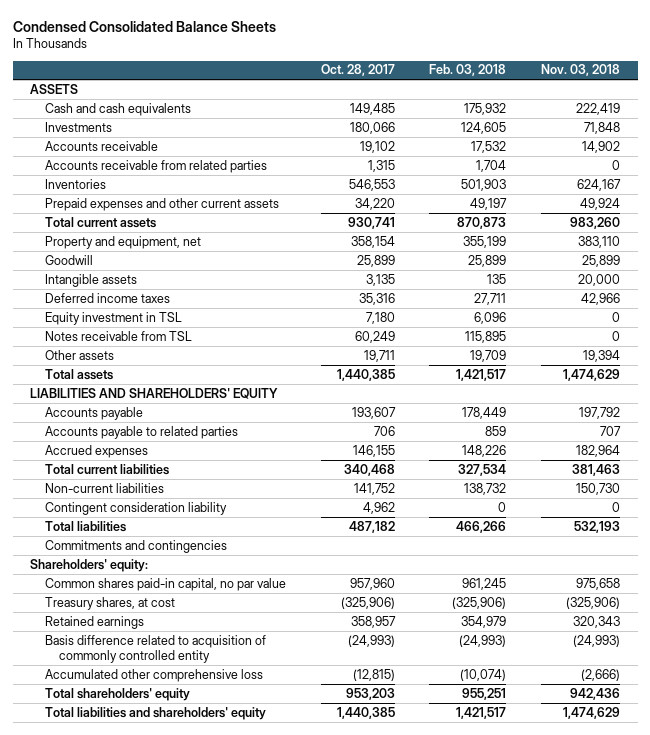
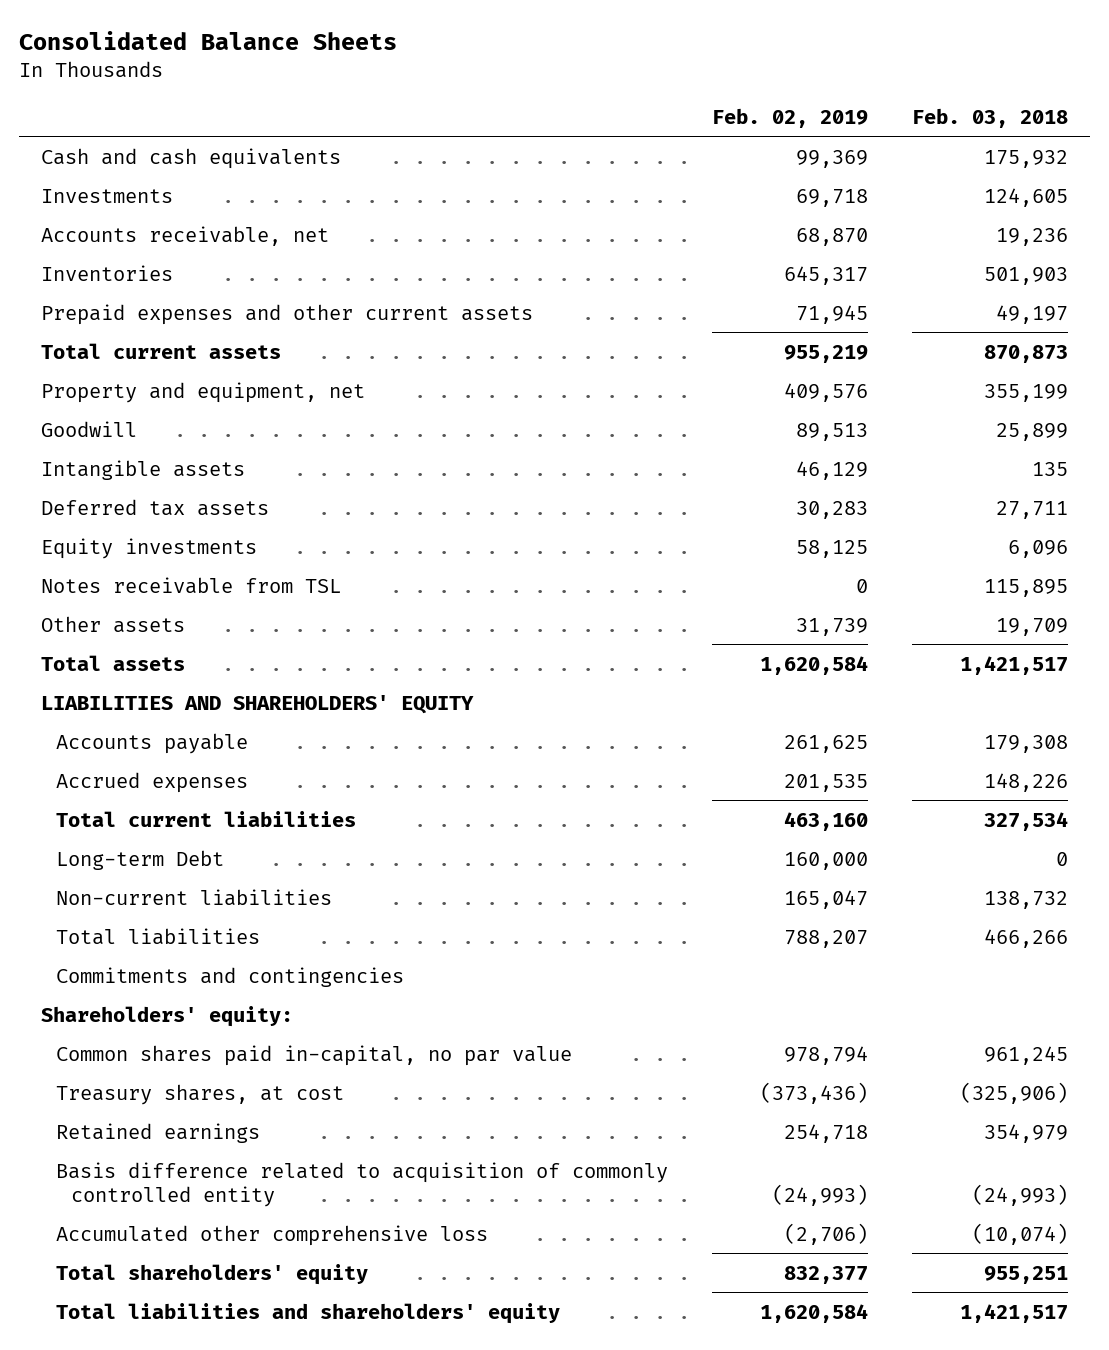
- Condensed Consolidated Balance Sheets
+ Consolidated Balance Sheets
- | Oct. 28, 2017 | Feb. 03, 2018 | Nov. 03, 2018
+ | Feb. 02, 2019 | Feb. 03, 2018
- ASSETS
- Accounts receivable | 19,102 | 17,532 | 14,902
- Accounts receivable from related parties | 1,315 | 1,704 | 0
+ Accounts receivable, net | 68,870 | 19,236
- Deferred income taxes | 35,316 | 27,711 | 42,966
- Equity investment in TSL | 7,180 | 6,096 | 0
+ Deferred tax assets | 30,283 | 27,711
+ Equity investments | 58,125 | 6,096
- Accounts payable | 193,607 | 178,449 | 197,792
- Accounts payable to related parties | 706 | 859 | 707
+ Accounts payable | 261,625 | 179,308
+ Long-term Debt | 160,000 | 0
- Contingent consideration liability | 4,962 | 0 | 0
- Common shares paid-in capital, no par value | 957,960 | 961,245 | 975,658
+ Common shares paid in-capital, no par value | 978,794 | 961,245

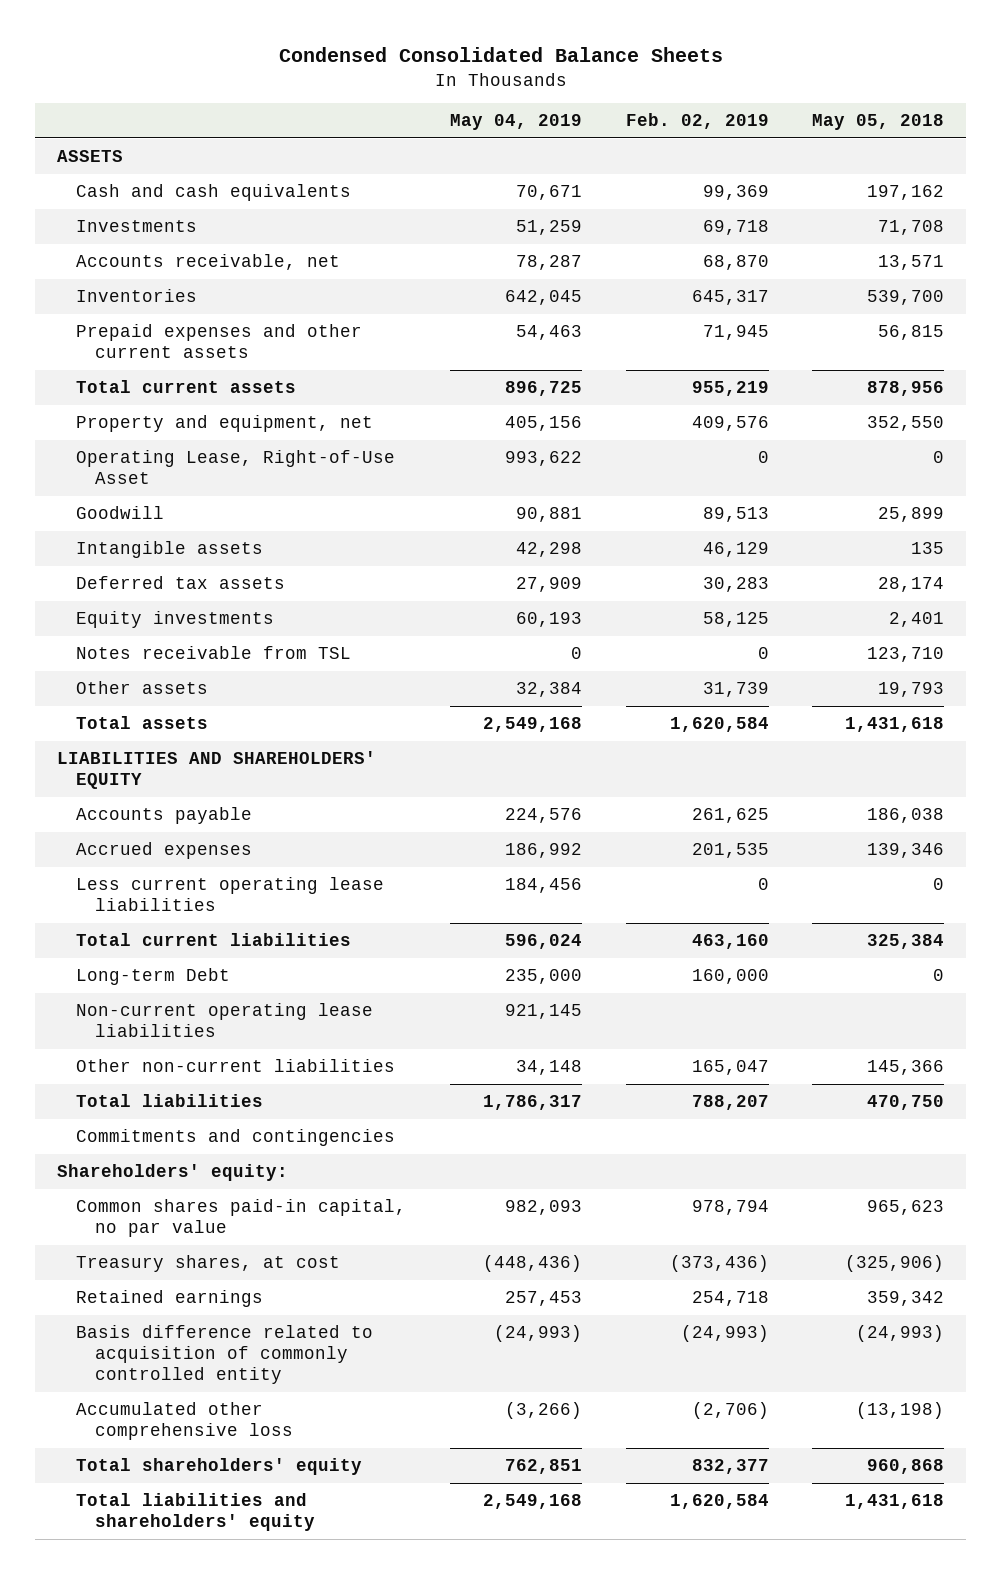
- Consolidated Balance Sheets
+ Condensed Consolidated Balance Sheets
- | Feb. 02, 2019 | Feb. 03, 2018
+ | May 04, 2019 | Feb. 02, 2019 | May 05, 2018
+ ASSETS
+ Operating Lease, Right-of-Use Asset | 993,622 | 0 | 0
+ Less current operating lease liabilities | 184,456 | 0 | 0
- Non-current liabilities | 165,047 | 138,732
+ Non-current operating lease liabilities | 921,145 | |
+ Other non-current liabilities | 34,148 | 165,047 | 145,366
- Common shares paid in-capital, no par value | 978,794 | 961,245
+ Common shares paid-in capital, no par value | 982,093 | 978,794 | 965,623

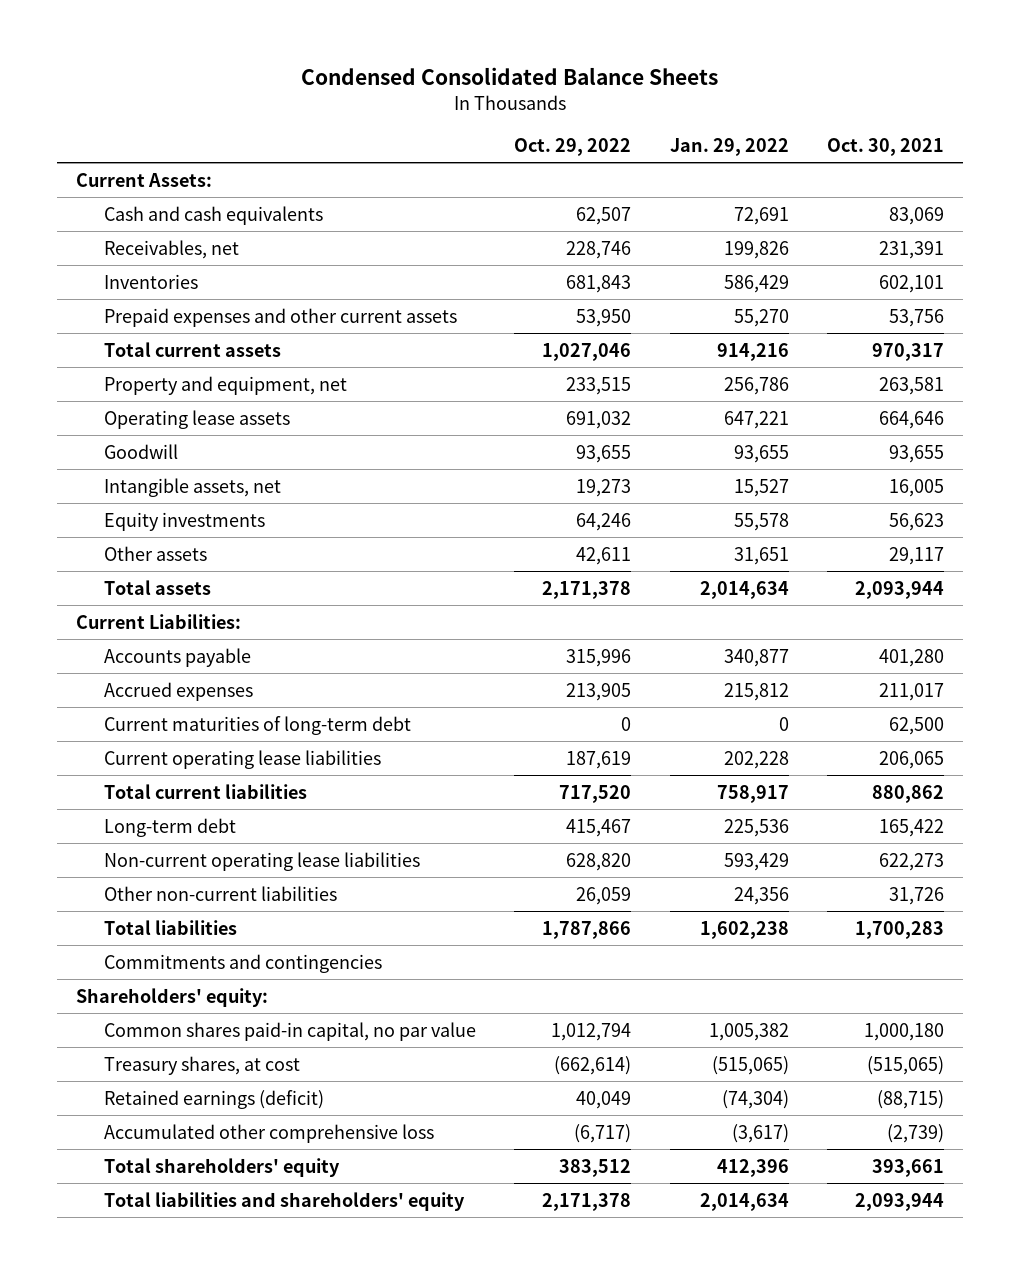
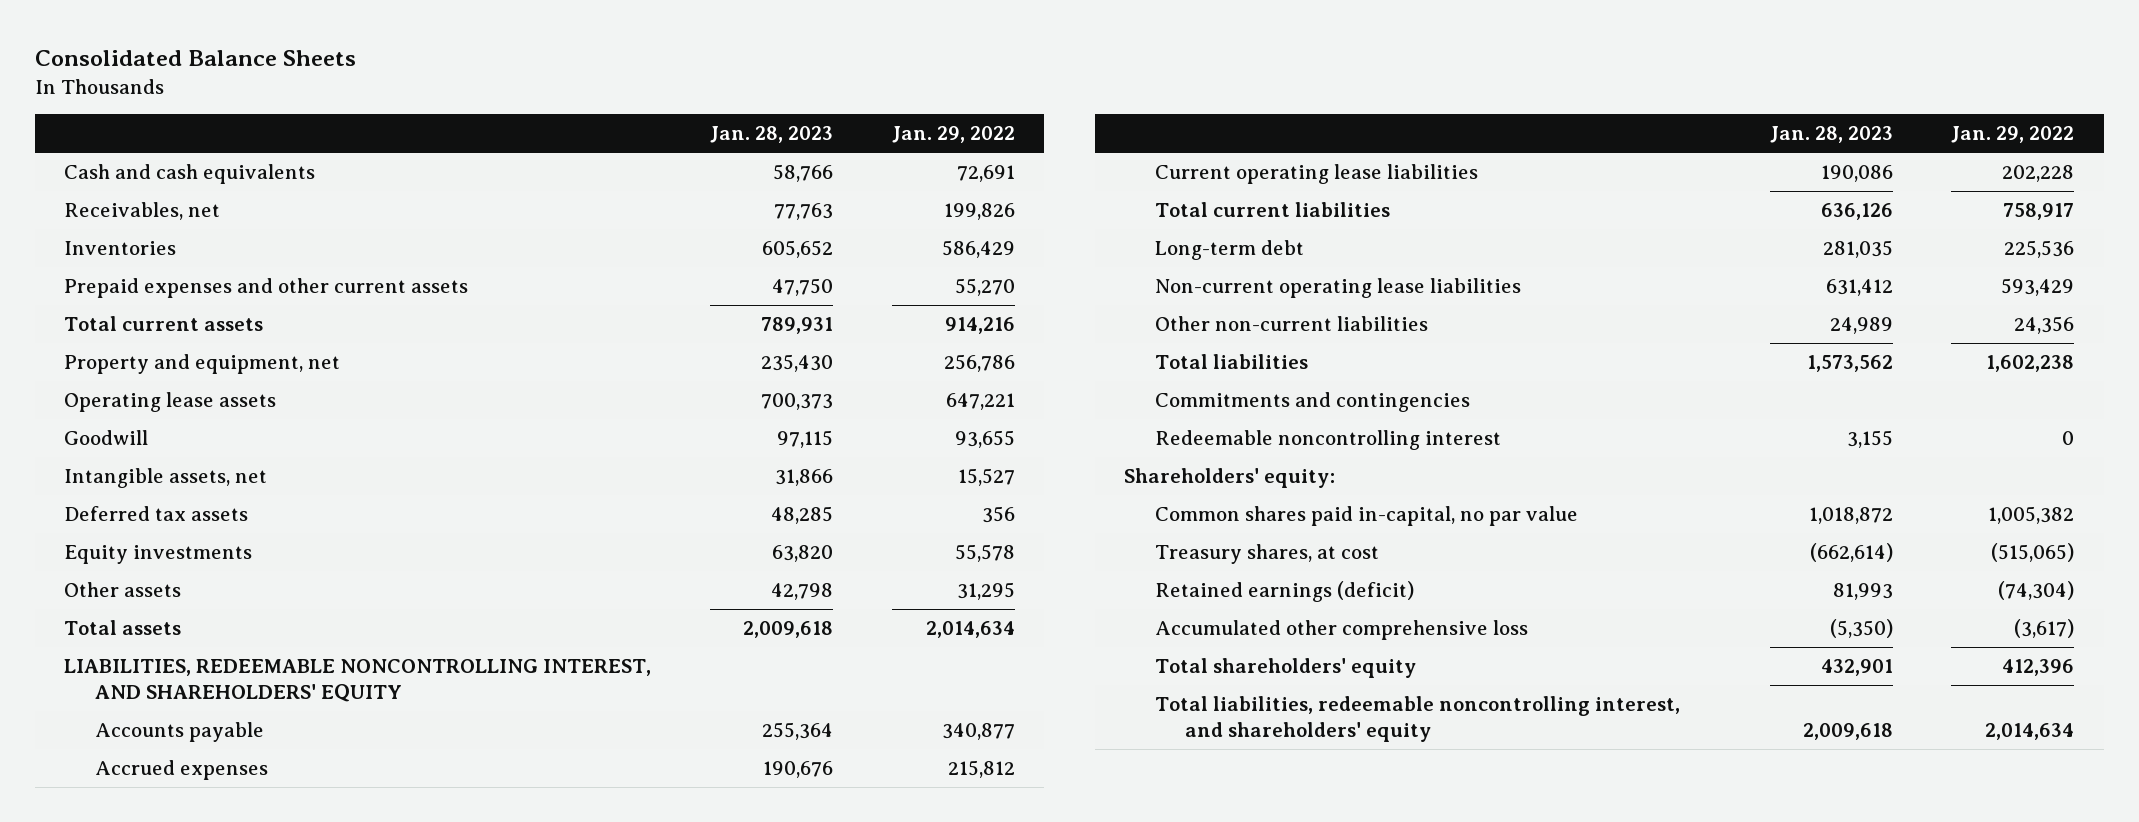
- Condensed Consolidated Balance Sheets
+ Consolidated Balance Sheets
- | Oct. 29, 2022 | Jan. 29, 2022 | Oct. 30, 2021
+ | Jan. 28, 2023 | Jan. 29, 2022
- Current Assets:
+ Deferred tax assets | 48,285 | 356
- Other assets | 42,611 | 31,651 | 29,117
+ Other assets | 42,798 | 31,295
- Current Liabilities:
+ LIABILITIES, REDEEMABLE NONCONTROLLING INTEREST, AND SHAREHOLDERS' EQUITY
- Current maturities of long-term debt | 0 | 0 | 62,500
+ Redeemable noncontrolling interest | 3,155 | 0
- Common shares paid-in capital, no par value | 1,012,794 | 1,005,382 | 1,000,180
+ Common shares paid in-capital, no par value | 1,018,872 | 1,005,382
- Total liabilities and shareholders' equity | 2,171,378 | 2,014,634 | 2,093,944
+ Total liabilities, redeemable noncontrolling interest, and shareholders' equity | 2,009,618 | 2,014,634

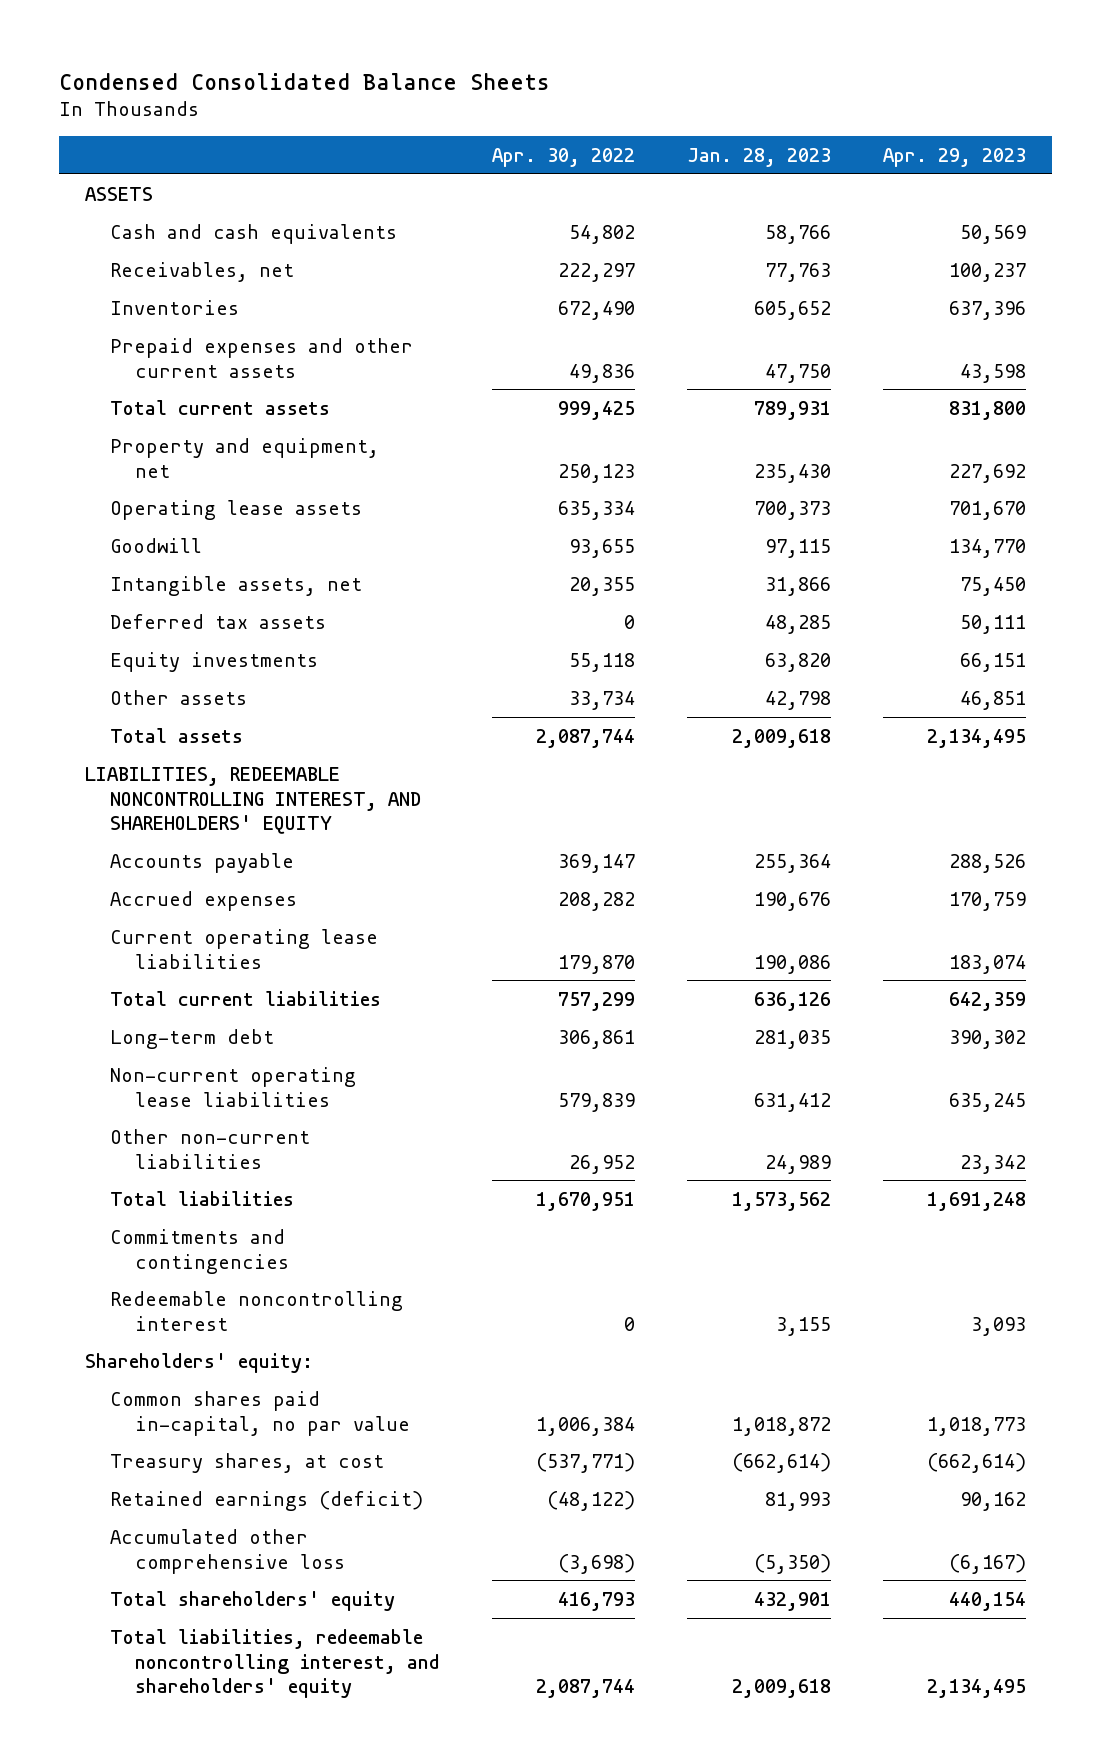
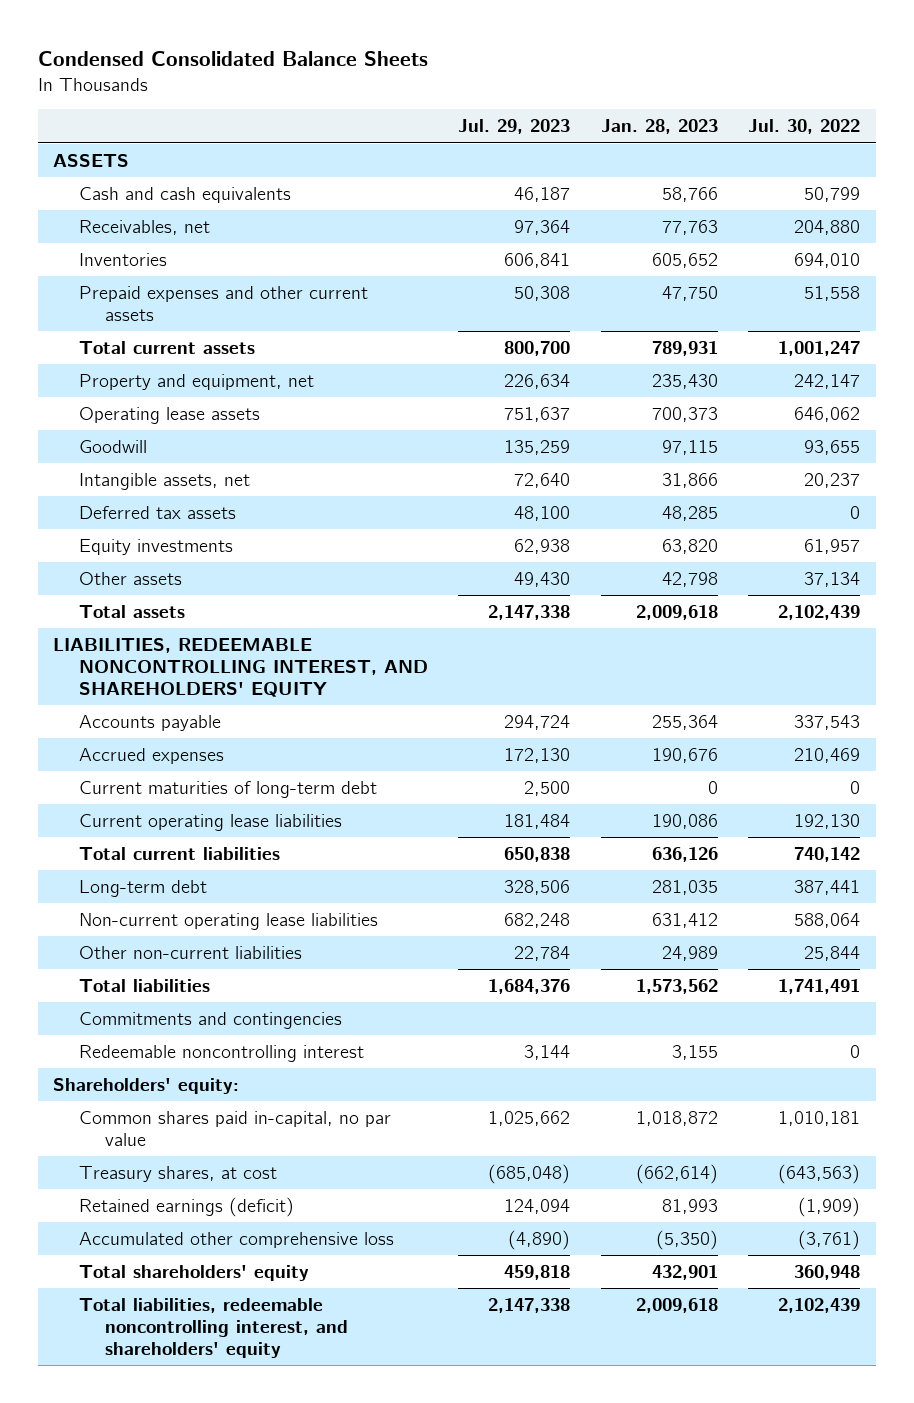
- | Apr. 30, 2022 | Jan. 28, 2023 | Apr. 29, 2023
+ | Jul. 29, 2023 | Jan. 28, 2023 | Jul. 30, 2022
+ Current maturities of long-term debt | 2,500 | 0 | 0

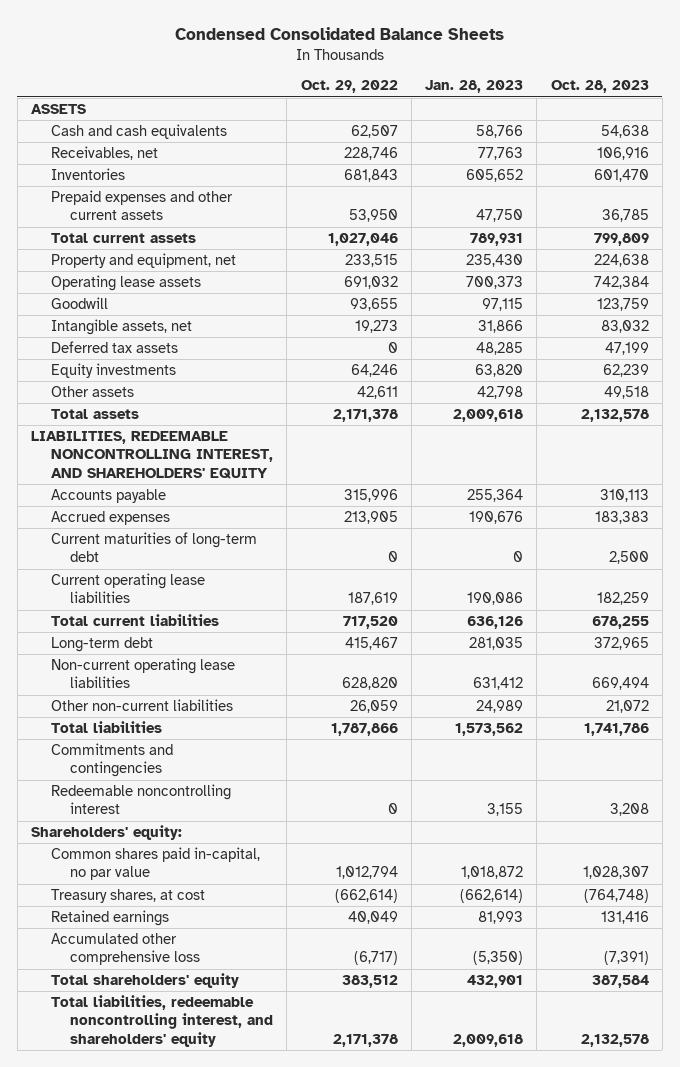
- | Jul. 29, 2023 | Jan. 28, 2023 | Jul. 30, 2022
+ | Oct. 29, 2022 | Jan. 28, 2023 | Oct. 28, 2023
- Retained earnings (deficit) | 124,094 | 81,993 | (1,909)
+ Retained earnings | 40,049 | 81,993 | 131,416

